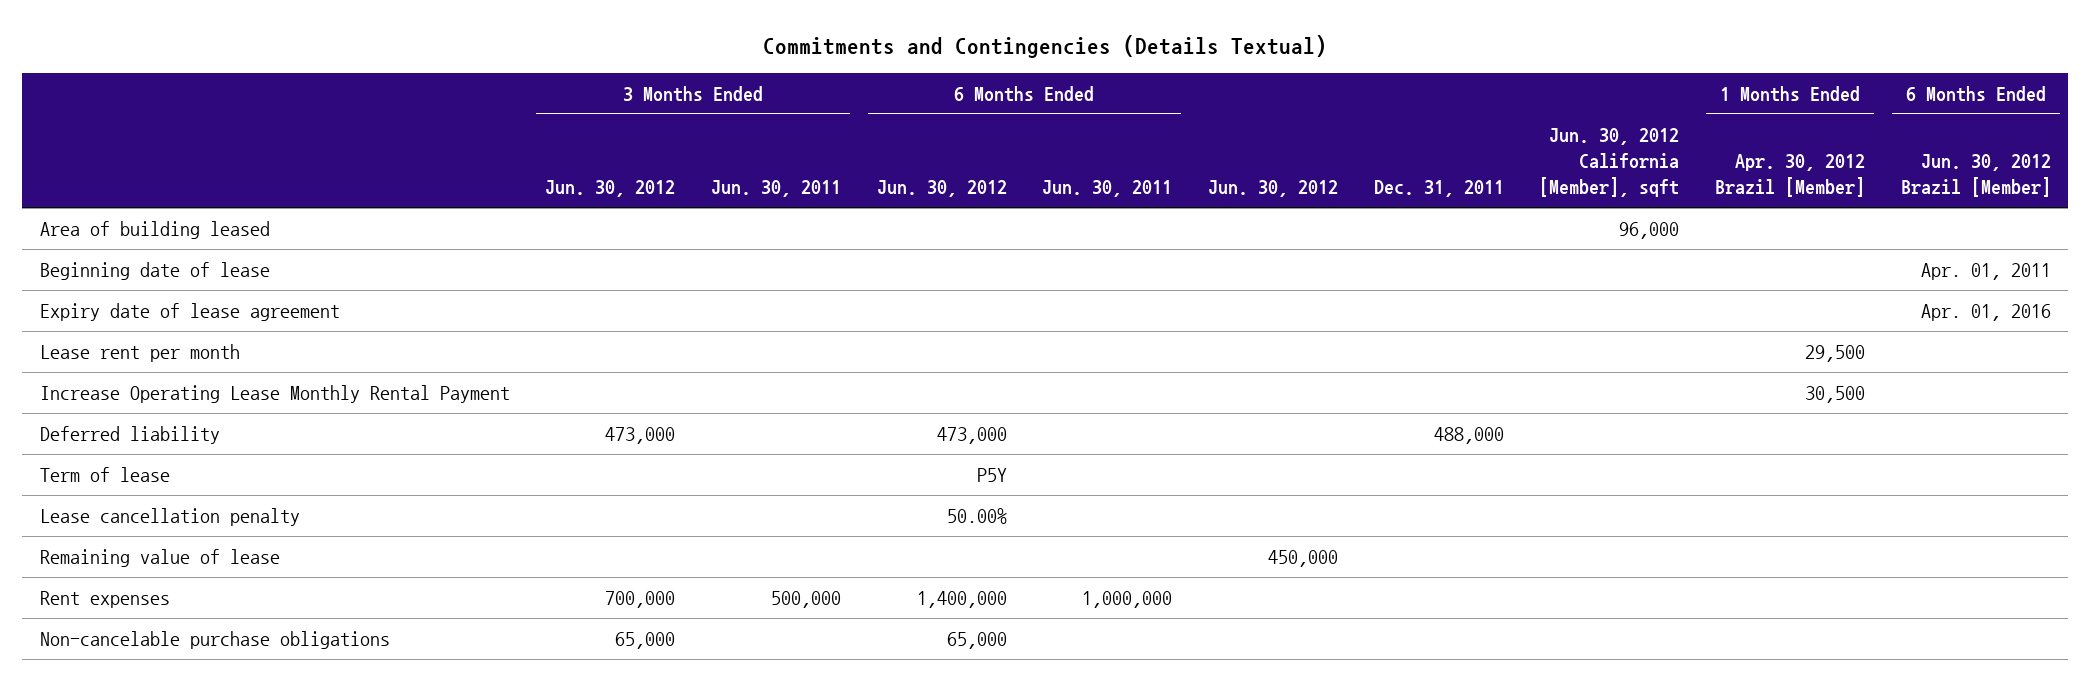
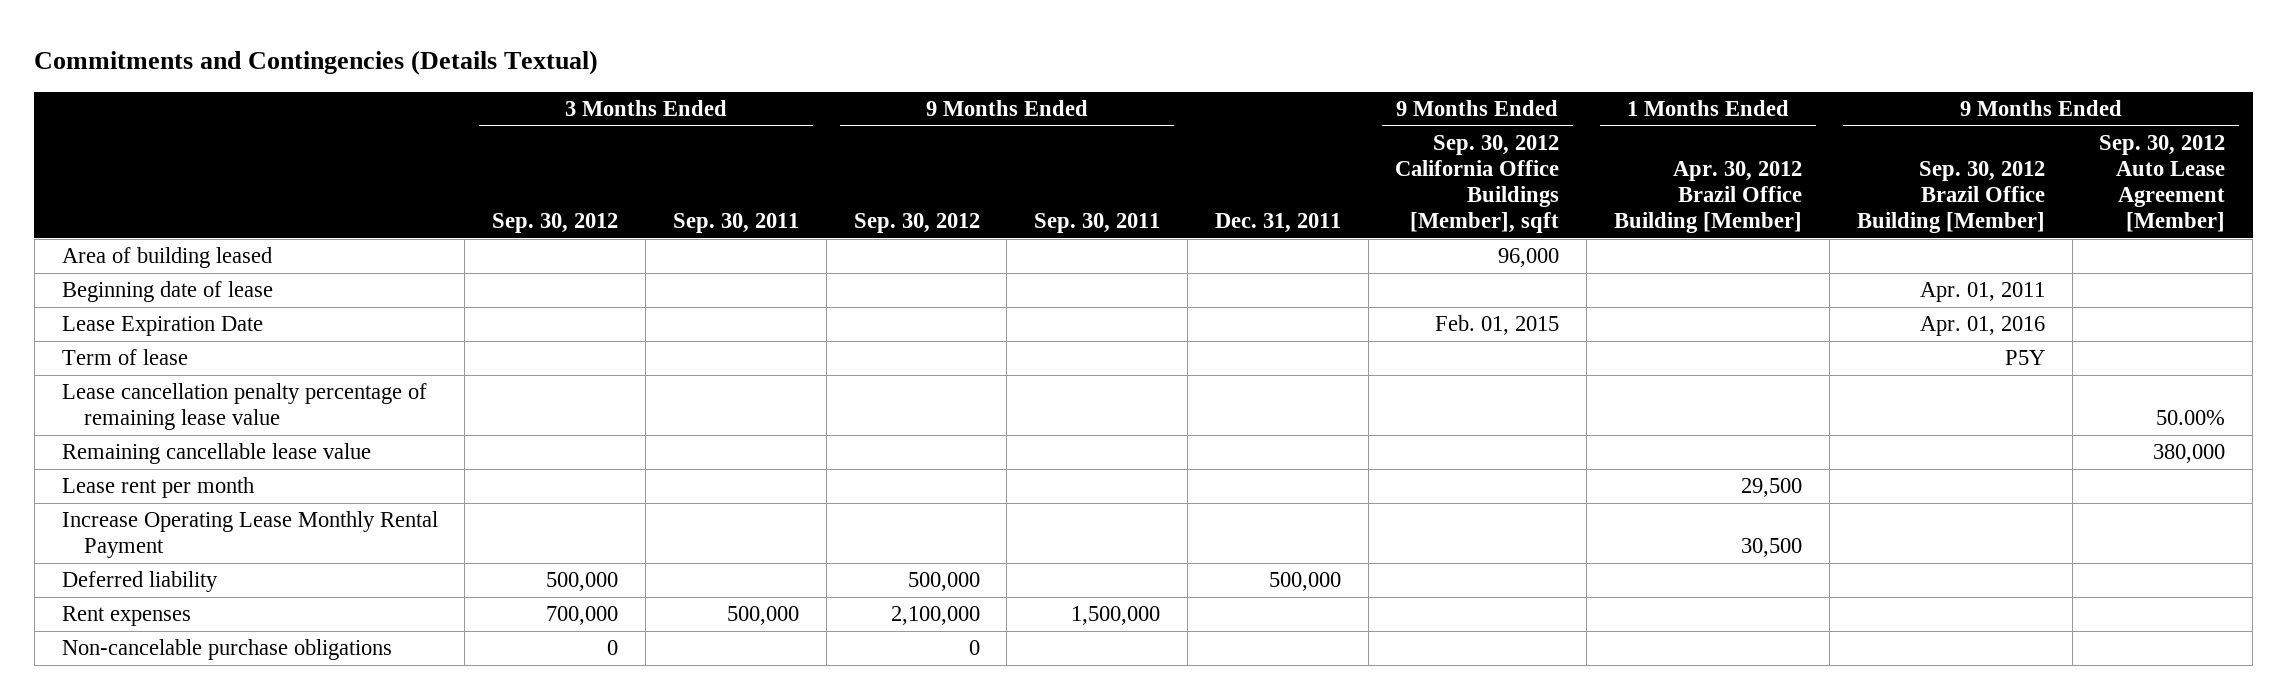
- | 3 Months Ended Jun. 30, 2012 | 3 Months Ended Jun. 30, 2011 | 6 Months Ended Jun. 30, 2012 | 6 Months Ended Jun. 30, 2011 | Jun. 30, 2012 | Dec. 31, 2011 | Jun. 30, 2012 California [Member], sqft | 1 Months Ended Apr. 30, 2012 Brazil [Member] | 6 Months Ended Jun. 30, 2012 Brazil [Member]
+ | 3 Months Ended Sep. 30, 2012 | 3 Months Ended Sep. 30, 2011 | 9 Months Ended Sep. 30, 2012 | 9 Months Ended Sep. 30, 2011 | Dec. 31, 2011 | 9 Months Ended Sep. 30, 2012 California Office Buildings [Member], sqft | 1 Months Ended Apr. 30, 2012 Brazil Office Building [Member] | 9 Months Ended Sep. 30, 2012 Brazil Office Building [Member] | 9 Months Ended Sep. 30, 2012 Auto Lease Agreement [Member]
- Expiry date of lease agreement | | | | | | | | | Apr. 01, 2016
+ Lease Expiration Date | | | | | | Feb. 01, 2015 | | Apr. 01, 2016 |
moved up: Term of lease | | | | | | | | P5Y |
+ Lease cancellation penalty percentage of remaining lease value | | | | | | | | | 50.00%
+ Remaining cancellable lease value | | | | | | | | | 380,000
- Deferred liability | 473,000 | | 473,000 | | | 488,000 | | |
- Lease cancellation penalty | | | 50.00% | | | | | |
- Remaining value of lease | | | | | 450,000 | | | |
+ Deferred liability | 500,000 | | 500,000 | | 500,000 | | | |

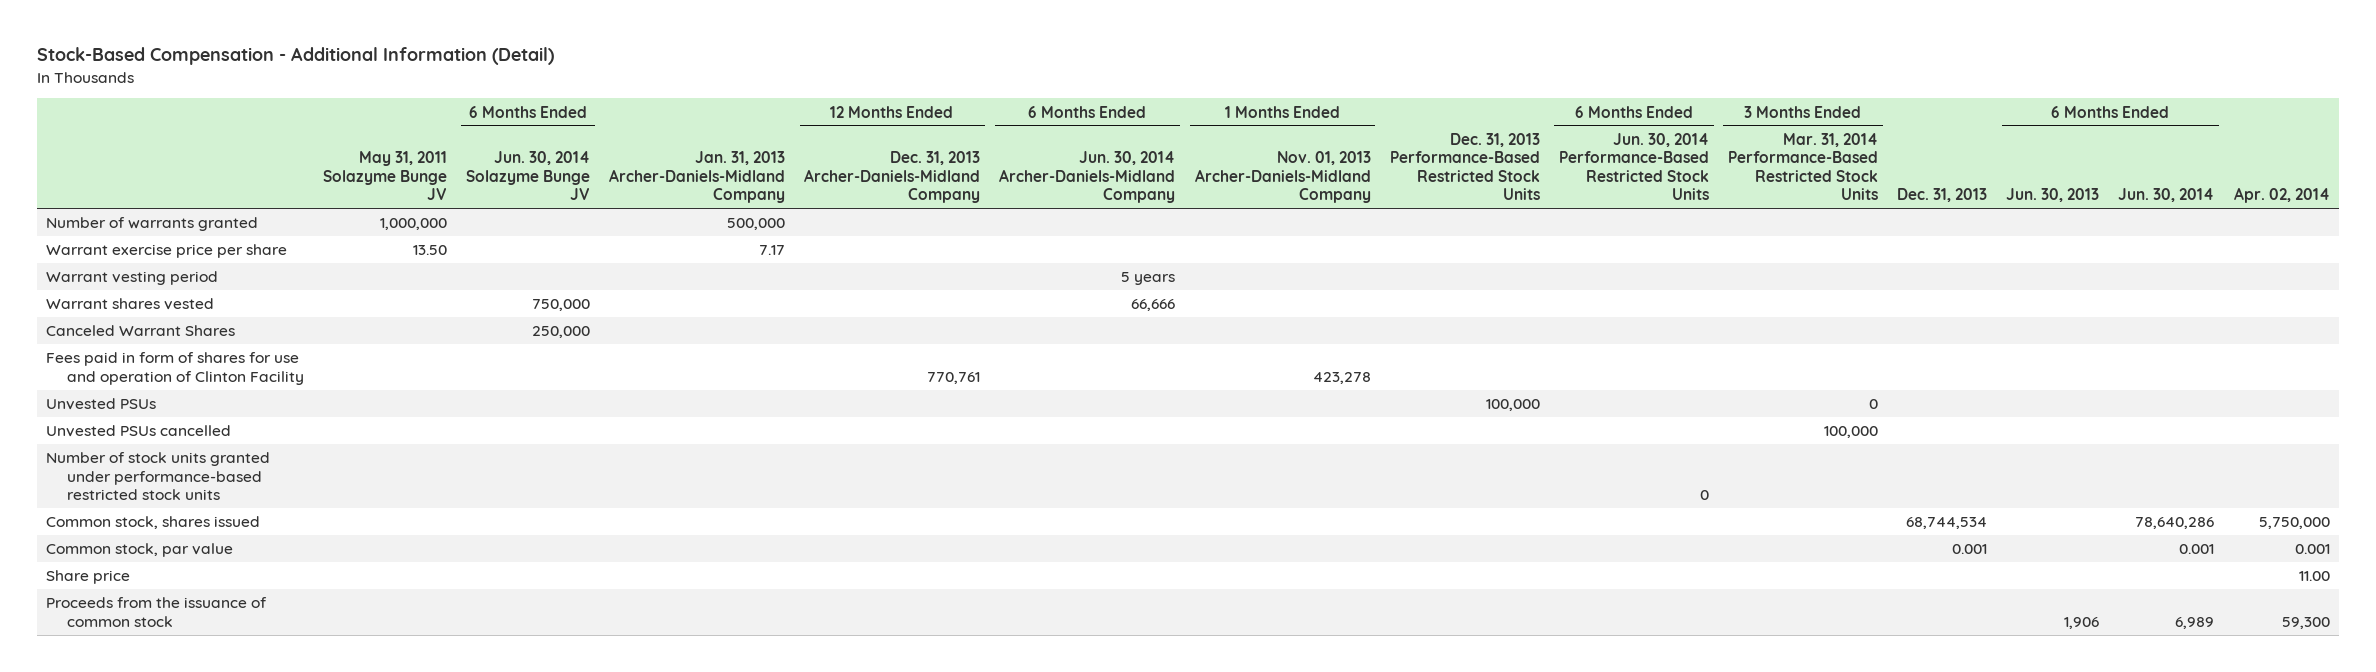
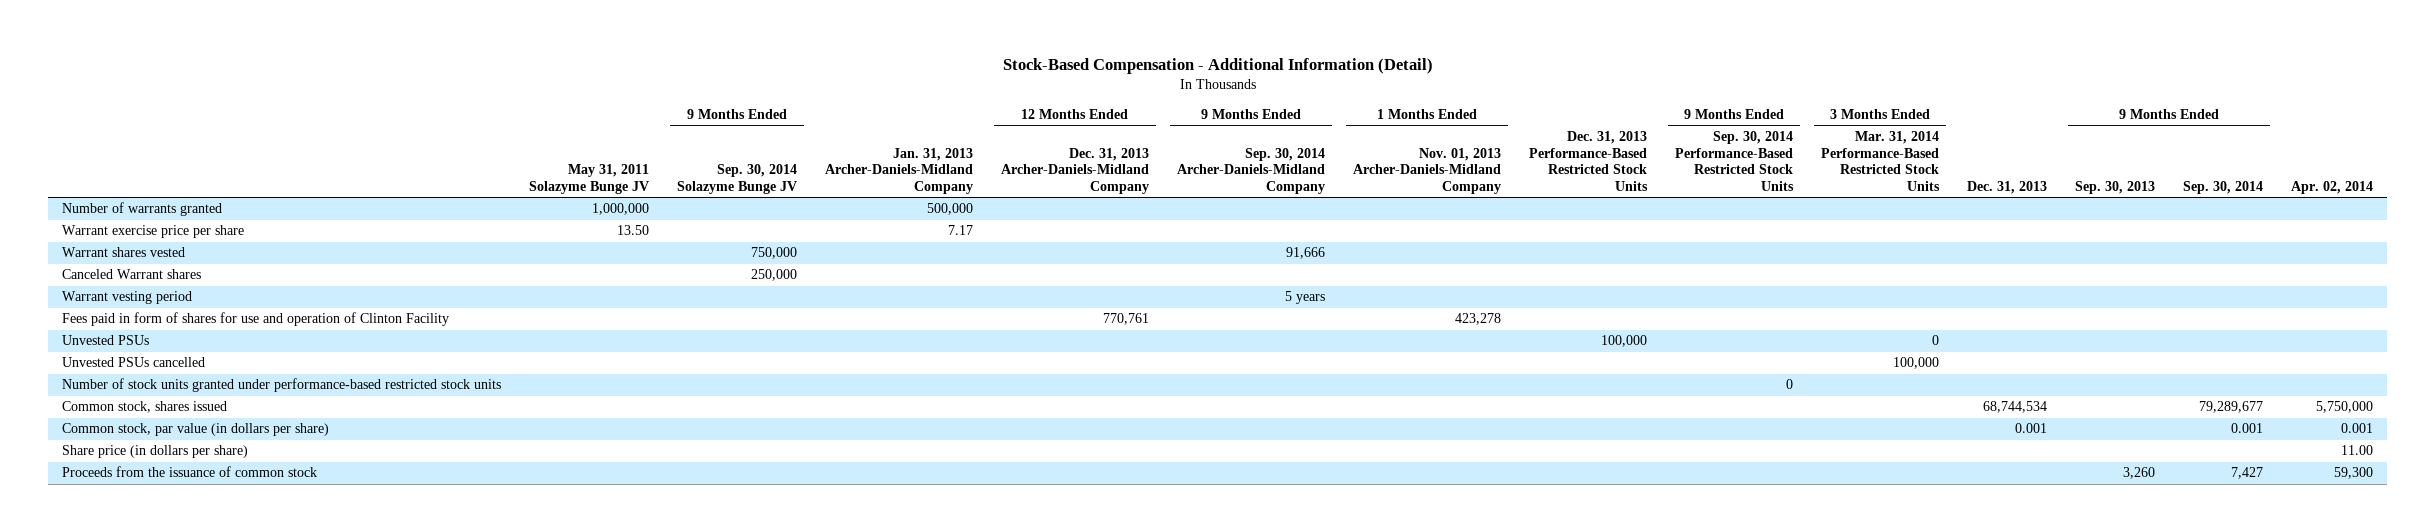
- | May 31, 2011 Solazyme Bunge JV | 6 Months Ended Jun. 30, 2014 Solazyme Bunge JV | Jan. 31, 2013 Archer-Daniels-Midland Company | 12 Months Ended Dec. 31, 2013 Archer-Daniels-Midland Company | 6 Months Ended Jun. 30, 2014 Archer-Daniels-Midland Company | 1 Months Ended Nov. 01, 2013 Archer-Daniels-Midland Company | Dec. 31, 2013 Performance-Based Restricted Stock Units | 6 Months Ended Jun. 30, 2014 Performance-Based Restricted Stock Units | 3 Months Ended Mar. 31, 2014 Performance-Based Restricted Stock Units | Dec. 31, 2013 | 6 Months Ended Jun. 30, 2013 | 6 Months Ended Jun. 30, 2014 | Apr. 02, 2014
+ | May 31, 2011 Solazyme Bunge JV | 9 Months Ended Sep. 30, 2014 Solazyme Bunge JV | Jan. 31, 2013 Archer-Daniels-Midland Company | 12 Months Ended Dec. 31, 2013 Archer-Daniels-Midland Company | 9 Months Ended Sep. 30, 2014 Archer-Daniels-Midland Company | 1 Months Ended Nov. 01, 2013 Archer-Daniels-Midland Company | Dec. 31, 2013 Performance-Based Restricted Stock Units | 9 Months Ended Sep. 30, 2014 Performance-Based Restricted Stock Units | 3 Months Ended Mar. 31, 2014 Performance-Based Restricted Stock Units | Dec. 31, 2013 | 9 Months Ended Sep. 30, 2013 | 9 Months Ended Sep. 30, 2014 | Apr. 02, 2014
- Canceled Warrant Shares | | 250,000 | | | | | | | | | | |
+ Canceled Warrant shares | | 250,000 | | | | | | | | | | |
moved down: Warrant vesting period | | | | | 5 years | | | | | | | |
- Common stock, par value | | | | | | | | | | 0.001 | | 0.001 | 0.001
- Share price | | | | | | | | | | | | | 11.00
+ Common stock, par value (in dollars per share) | | | | | | | | | | 0.001 | | 0.001 | 0.001
+ Share price (in dollars per share) | | | | | | | | | | | | | 11.00

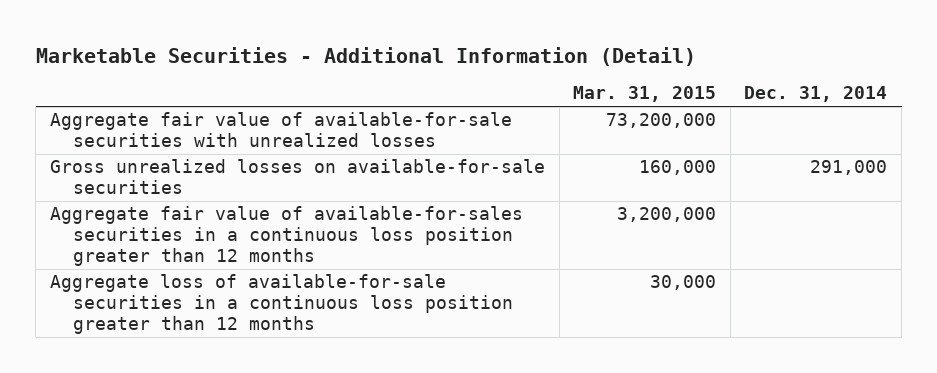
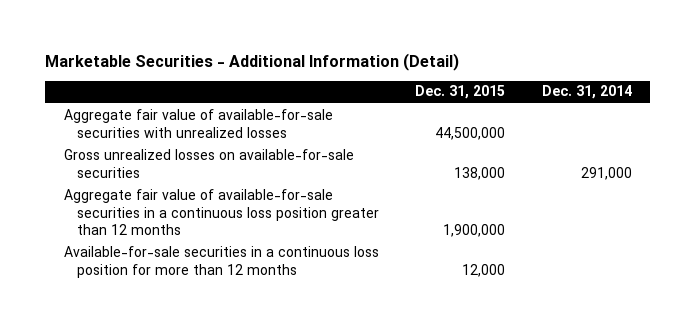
- | Mar. 31, 2015 | Dec. 31, 2014
+ | Dec. 31, 2015 | Dec. 31, 2014
- Aggregate fair value of available-for-sales securities in a continuous loss position greater than 12 months | 3,200,000 |
- Aggregate loss of available-for-sale securities in a continuous loss position greater than 12 months | 30,000 |
+ Aggregate fair value of available-for-sale securities in a continuous loss position greater than 12 months | 1,900,000 |
+ Available-for-sale securities in a continuous loss position for more than 12 months | 12,000 |

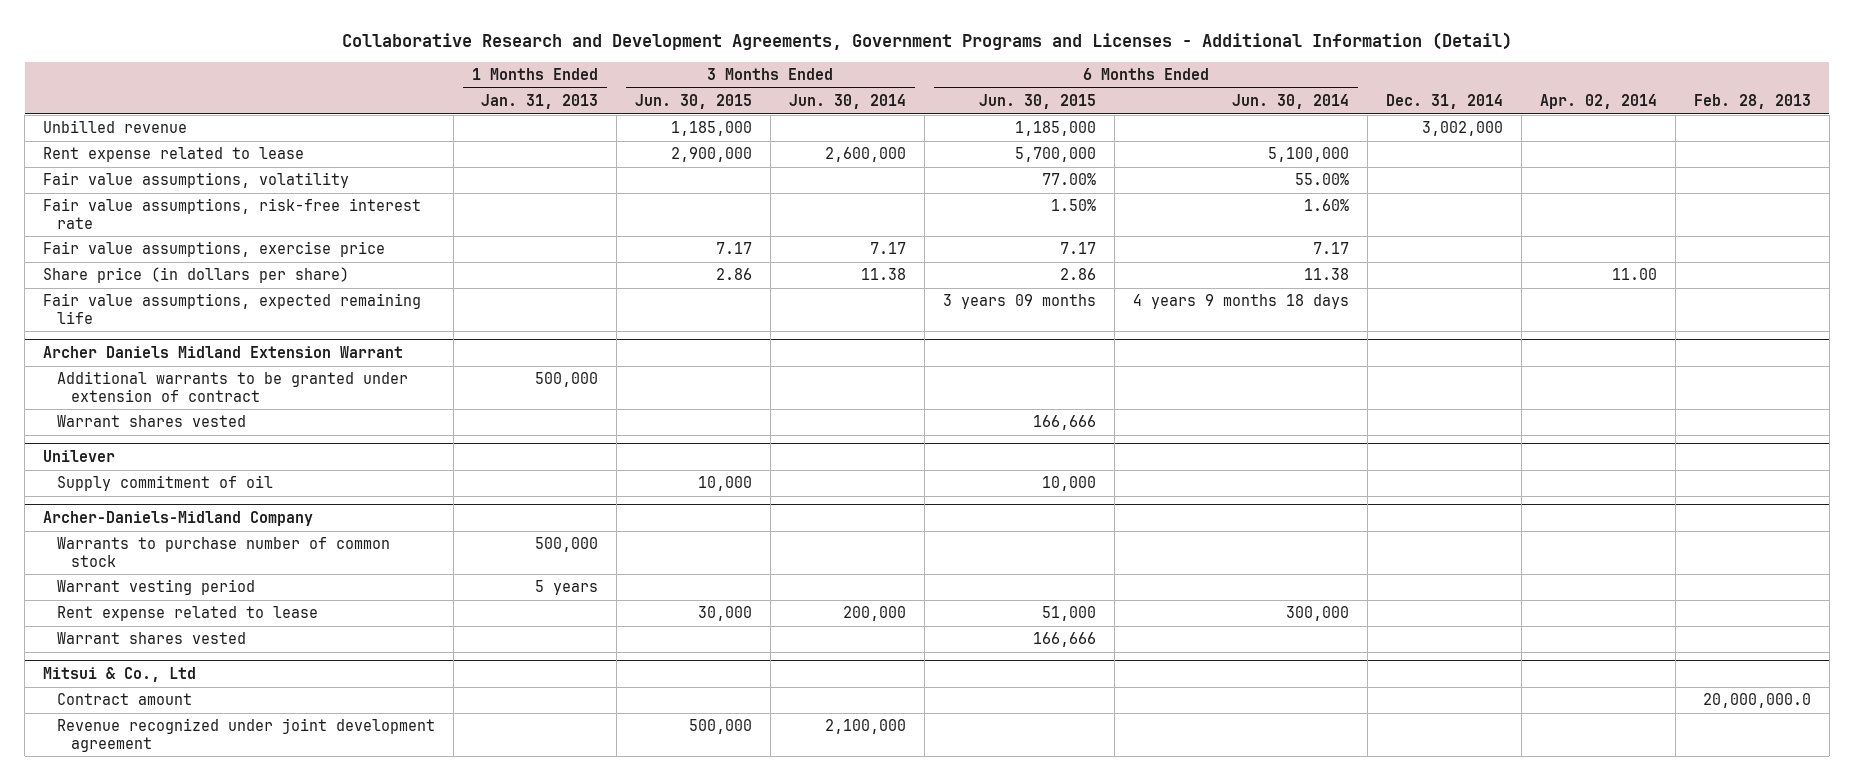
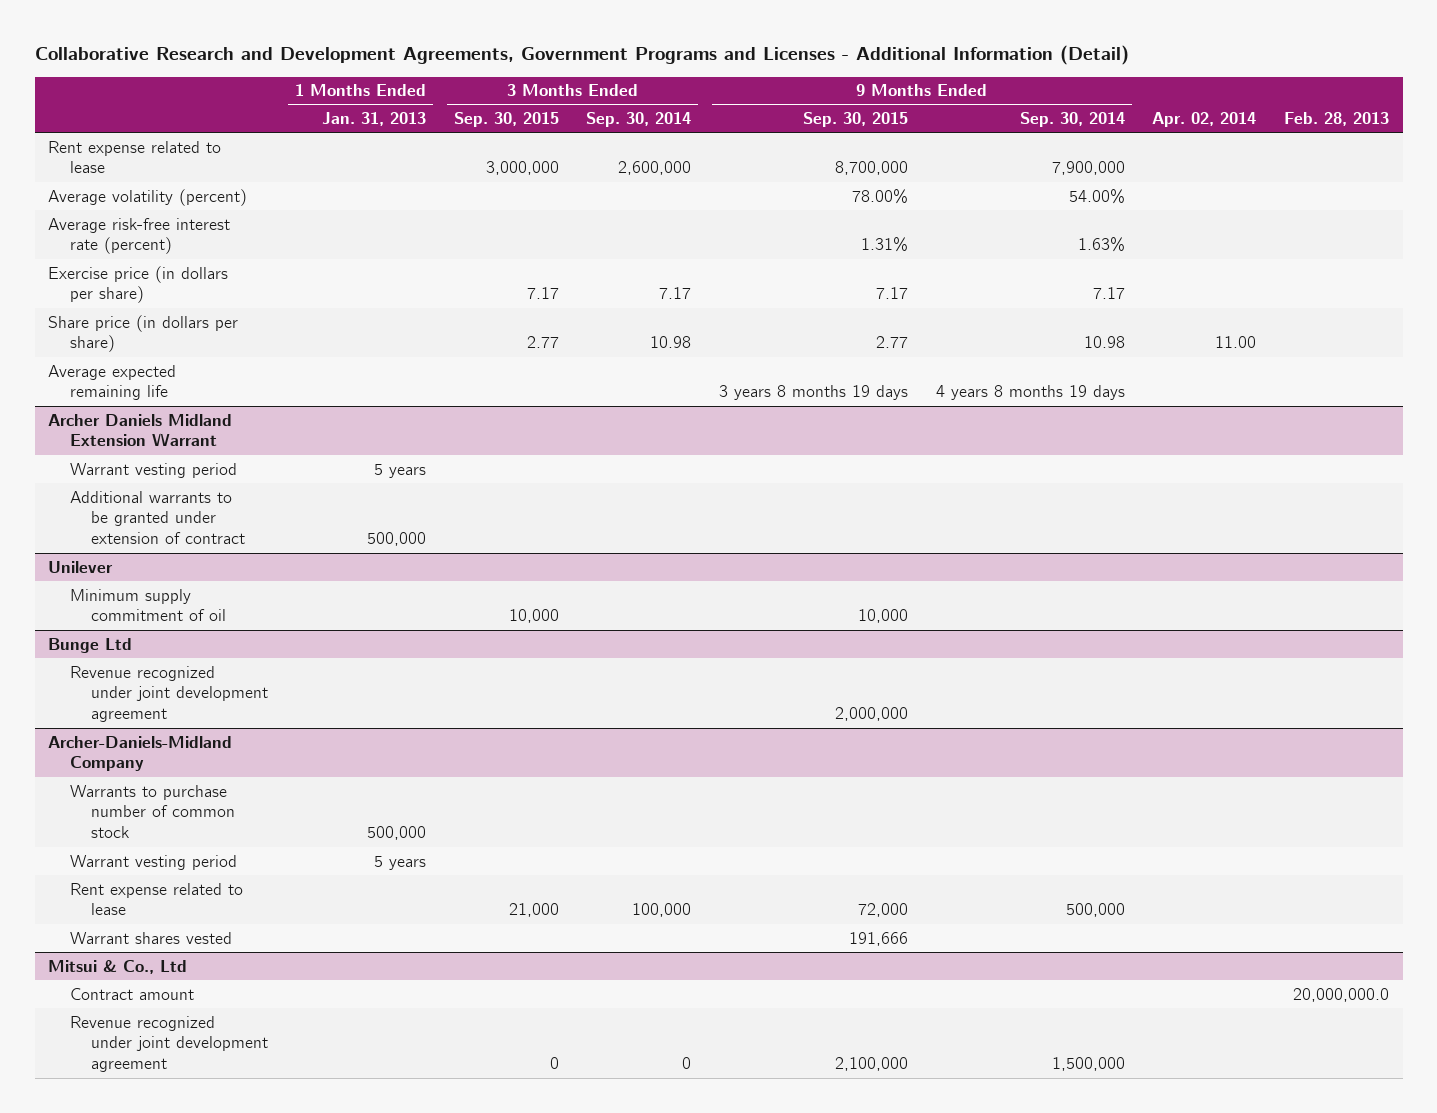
- | 1 Months Ended Jan. 31, 2013 | 3 Months Ended Jun. 30, 2015 | 3 Months Ended Jun. 30, 2014 | 6 Months Ended Jun. 30, 2015 | 6 Months Ended Jun. 30, 2014 | Dec. 31, 2014 | Apr. 02, 2014 | Feb. 28, 2013
+ | 1 Months Ended Jan. 31, 2013 | 3 Months Ended Sep. 30, 2015 | 3 Months Ended Sep. 30, 2014 | 9 Months Ended Sep. 30, 2015 | 9 Months Ended Sep. 30, 2014 | Apr. 02, 2014 | Feb. 28, 2013
- Unbilled revenue | | 1,185,000 | | 1,185,000 | | 3,002,000 | |
- Fair value assumptions, volatility | | | | 77.00% | 55.00% | | |
- Fair value assumptions, risk-free interest rate | | | | 1.50% | 1.60% | | |
- Fair value assumptions, exercise price | | 7.17 | 7.17 | 7.17 | 7.17 | | |
+ Average volatility (percent) | | | | 78.00% | 54.00% | |
+ Average risk-free interest rate (percent) | | | | 1.31% | 1.63% | |
+ Exercise price (in dollars per share) | | 7.17 | 7.17 | 7.17 | 7.17 | |
- Fair value assumptions, expected remaining life | | | | 3 years 09 months | 4 years 9 months 18 days | | |
+ Average expected remaining life | | | | 3 years 8 months 19 days | 4 years 8 months 19 days | |
@ Archer Daniels Midland Extension Warrant
+ Warrant vesting period | 5 years | | | | | |
- Warrant shares vested | | | | 166,666 | | | |
@ Unilever
- Supply commitment of oil | | 10,000 | | 10,000 | | | |
+ Minimum supply commitment of oil | | 10,000 | | 10,000 | | |
+ Bunge Ltd
+ Revenue recognized under joint development agreement | | | | 2,000,000 | | |

